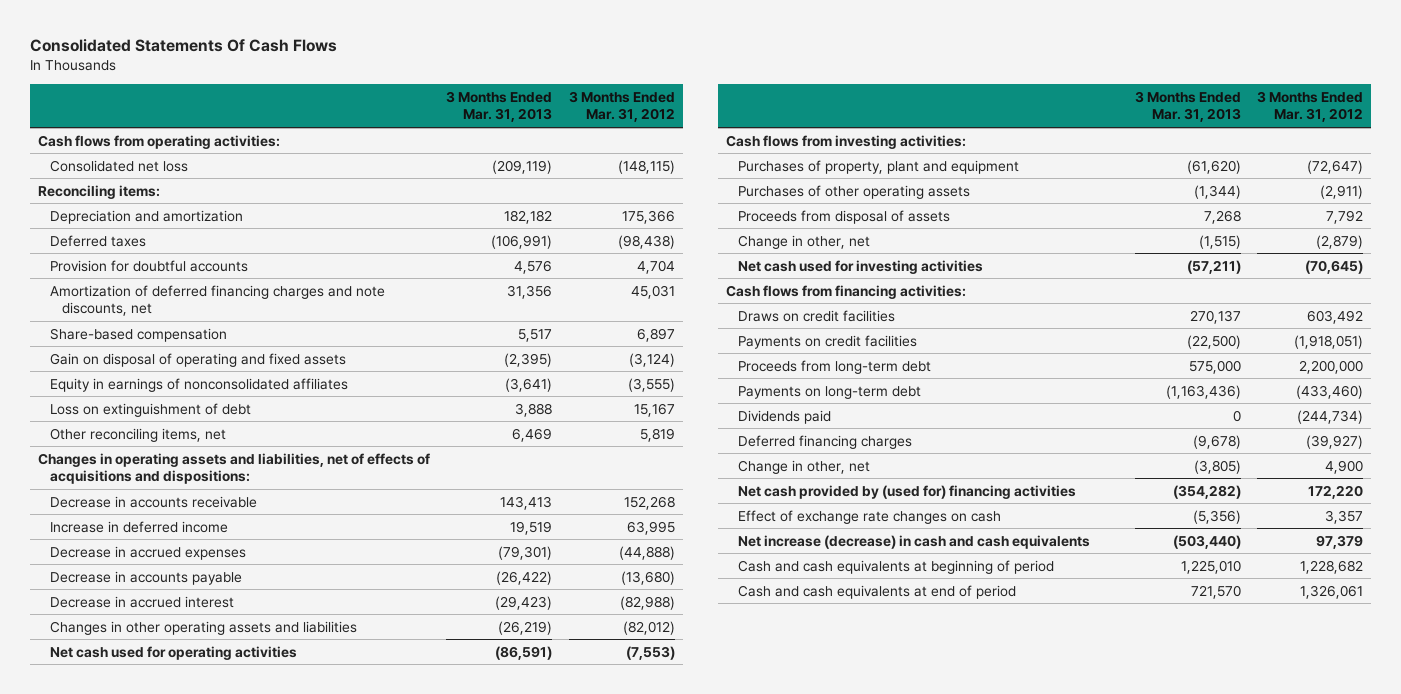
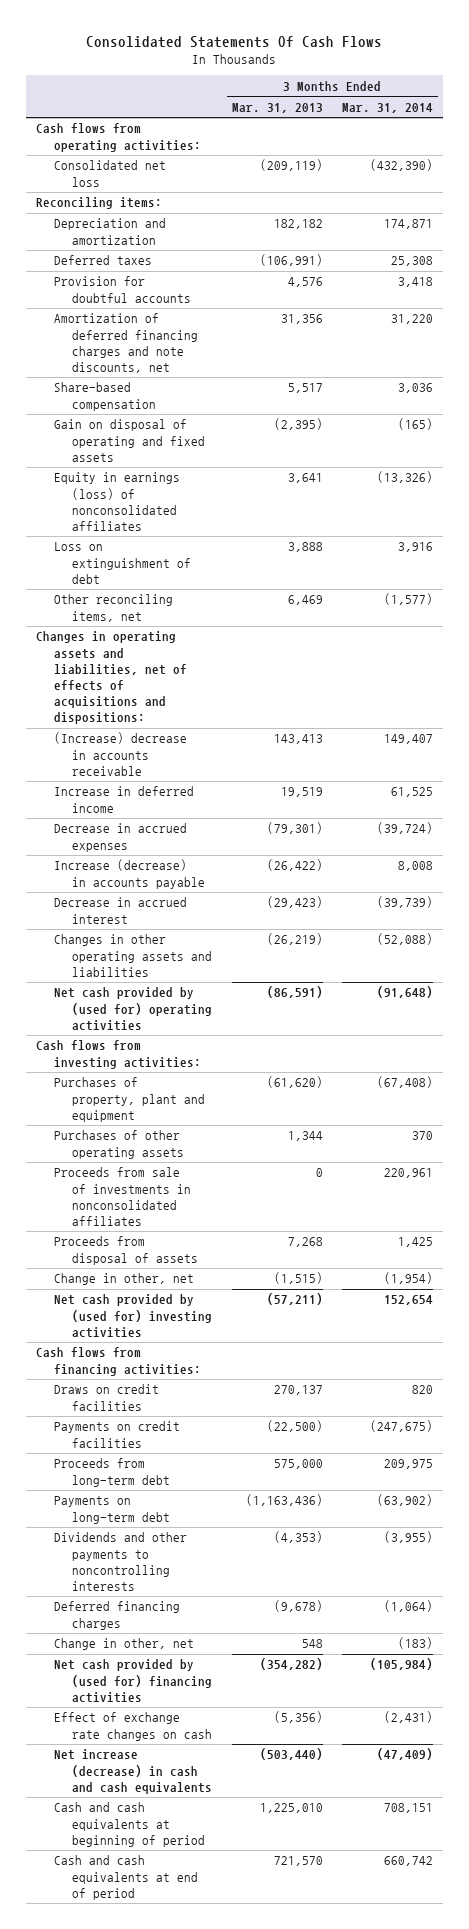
- | 3 Months Ended Mar. 31, 2013 | 3 Months Ended Mar. 31, 2012
+ | 3 Months Ended Mar. 31, 2013 | 3 Months Ended Mar. 31, 2014
- Equity in earnings of nonconsolidated affiliates | (3,641) | (3,555)
+ Equity in earnings (loss) of nonconsolidated affiliates | 3,641 | (13,326)
- Decrease in accounts receivable | 143,413 | 152,268
+ (Increase) decrease in accounts receivable | 143,413 | 149,407
- Decrease in accounts payable | (26,422) | (13,680)
+ Increase (decrease) in accounts payable | (26,422) | 8,008
- Net cash used for operating activities | (86,591) | (7,553)
+ Net cash provided by (used for) operating activities | (86,591) | (91,648)
- Purchases of other operating assets | (1,344) | (2,911)
+ Purchases of other operating assets | 1,344 | 370
+ Proceeds from sale of investments in nonconsolidated affiliates | 0 | 220,961
- Net cash used for investing activities | (57,211) | (70,645)
+ Net cash provided by (used for) investing activities | (57,211) | 152,654
- Dividends paid | 0 | (244,734)
+ Dividends and other payments to noncontrolling interests | (4,353) | (3,955)
- Change in other, net | (3,805) | 4,900
+ Change in other, net | 548 | (183)

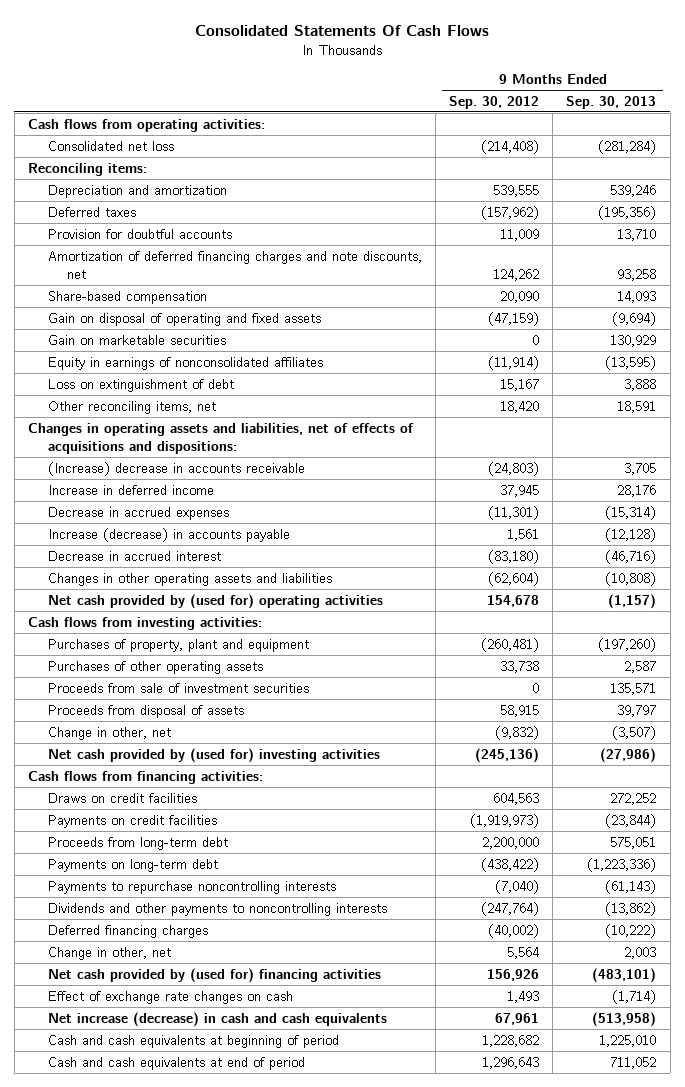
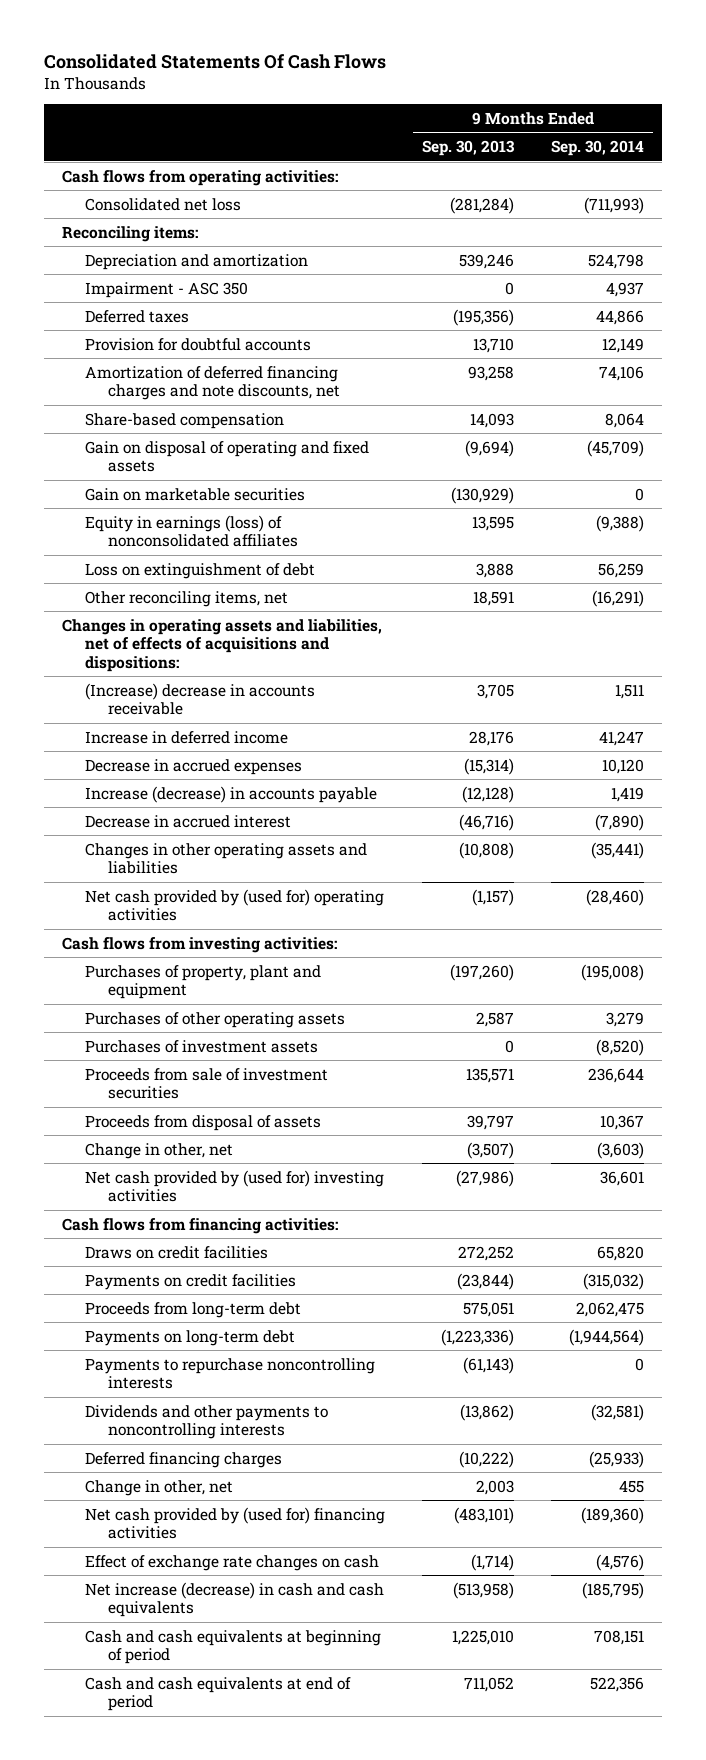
- | 9 Months Ended Sep. 30, 2012 | 9 Months Ended Sep. 30, 2013
+ | 9 Months Ended Sep. 30, 2013 | 9 Months Ended Sep. 30, 2014
+ Impairment - ASC 350 | 0 | 4,937
- Gain on marketable securities | 0 | 130,929
- Equity in earnings of nonconsolidated affiliates | (11,914) | (13,595)
+ Gain on marketable securities | (130,929) | 0
+ Equity in earnings (loss) of nonconsolidated affiliates | 13,595 | (9,388)
+ Purchases of investment assets | 0 | (8,520)

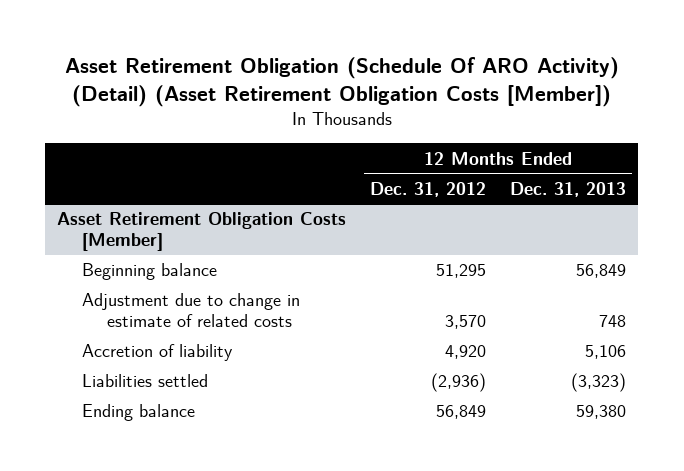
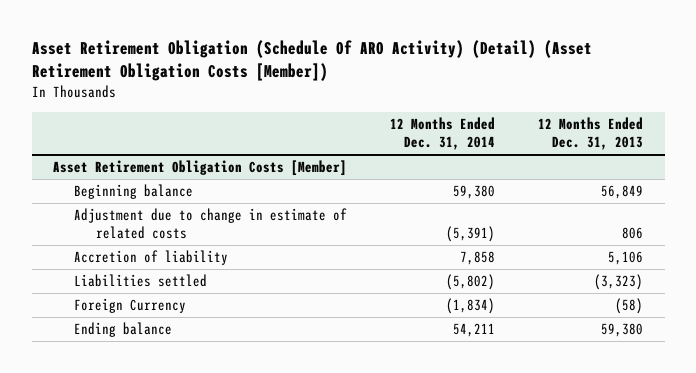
- | 12 Months Ended Dec. 31, 2012 | 12 Months Ended Dec. 31, 2013
+ | 12 Months Ended Dec. 31, 2014 | 12 Months Ended Dec. 31, 2013
@ Asset Retirement Obligation Costs [Member]
- Adjustment due to change in estimate of related costs | 3,570 | 748
+ Adjustment due to change in estimate of related costs | (5,391) | 806
+ Foreign Currency | (1,834) | (58)

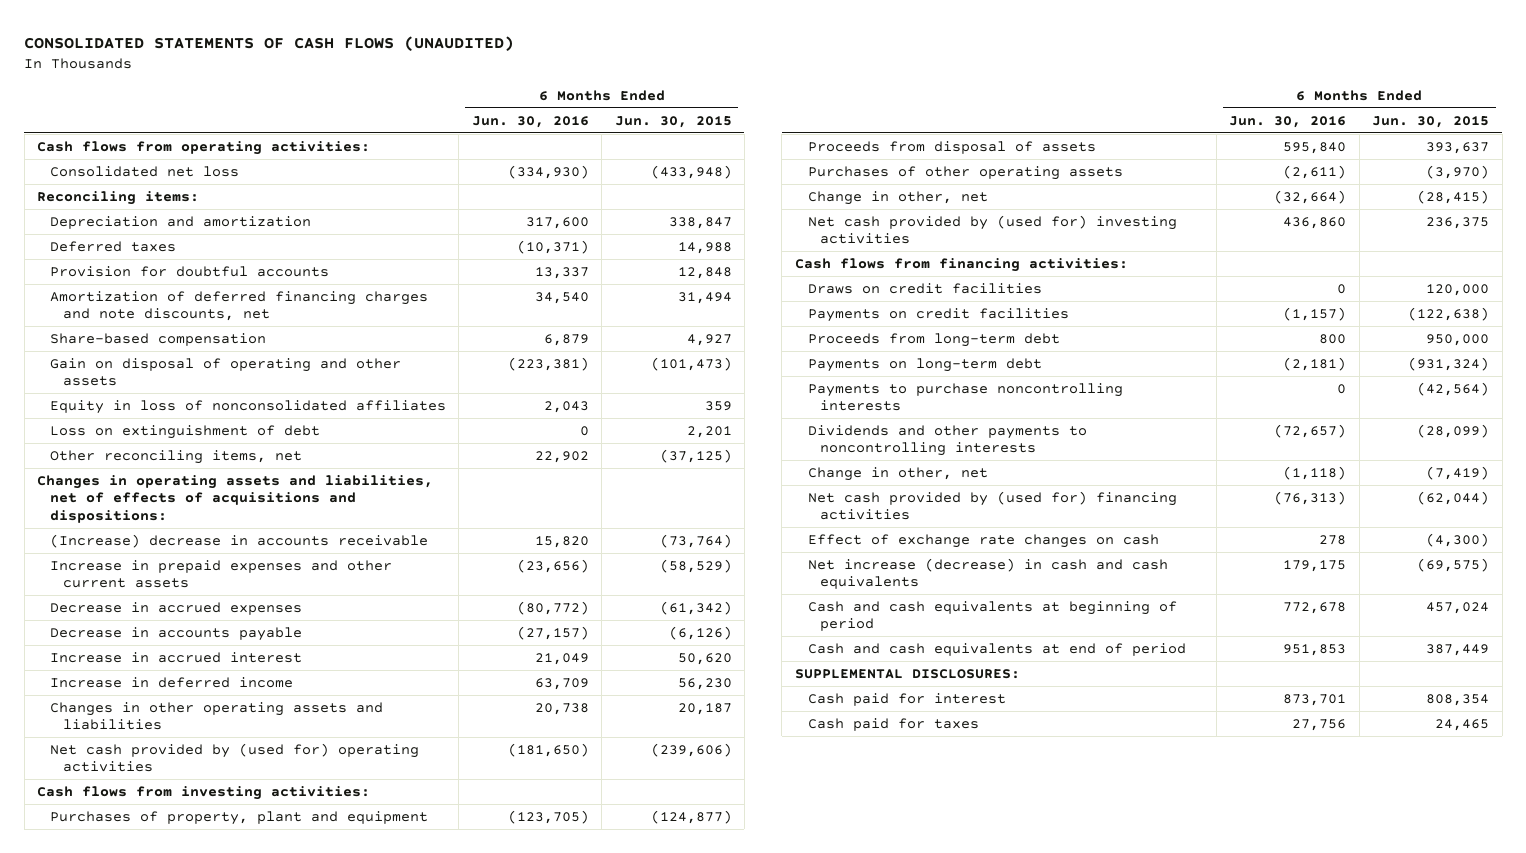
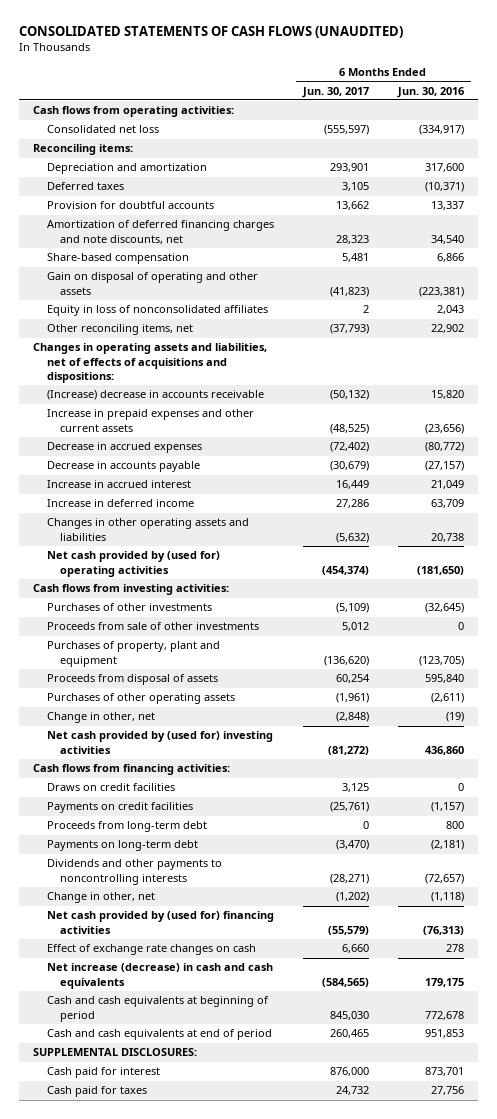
- | 6 Months Ended Jun. 30, 2016 | 6 Months Ended Jun. 30, 2015
+ | 6 Months Ended Jun. 30, 2017 | 6 Months Ended Jun. 30, 2016
- Consolidated net loss | (334,930) | (433,948)
+ Consolidated net loss | (555,597) | (334,917)
- Share-based compensation | 6,879 | 4,927
+ Share-based compensation | 5,481 | 6,866
- Loss on extinguishment of debt | 0 | 2,201
+ Purchases of other investments | (5,109) | (32,645)
+ Proceeds from sale of other investments | 5,012 | 0
- Change in other, net | (32,664) | (28,415)
+ Change in other, net | (2,848) | (19)
- Payments to purchase noncontrolling interests | 0 | (42,564)

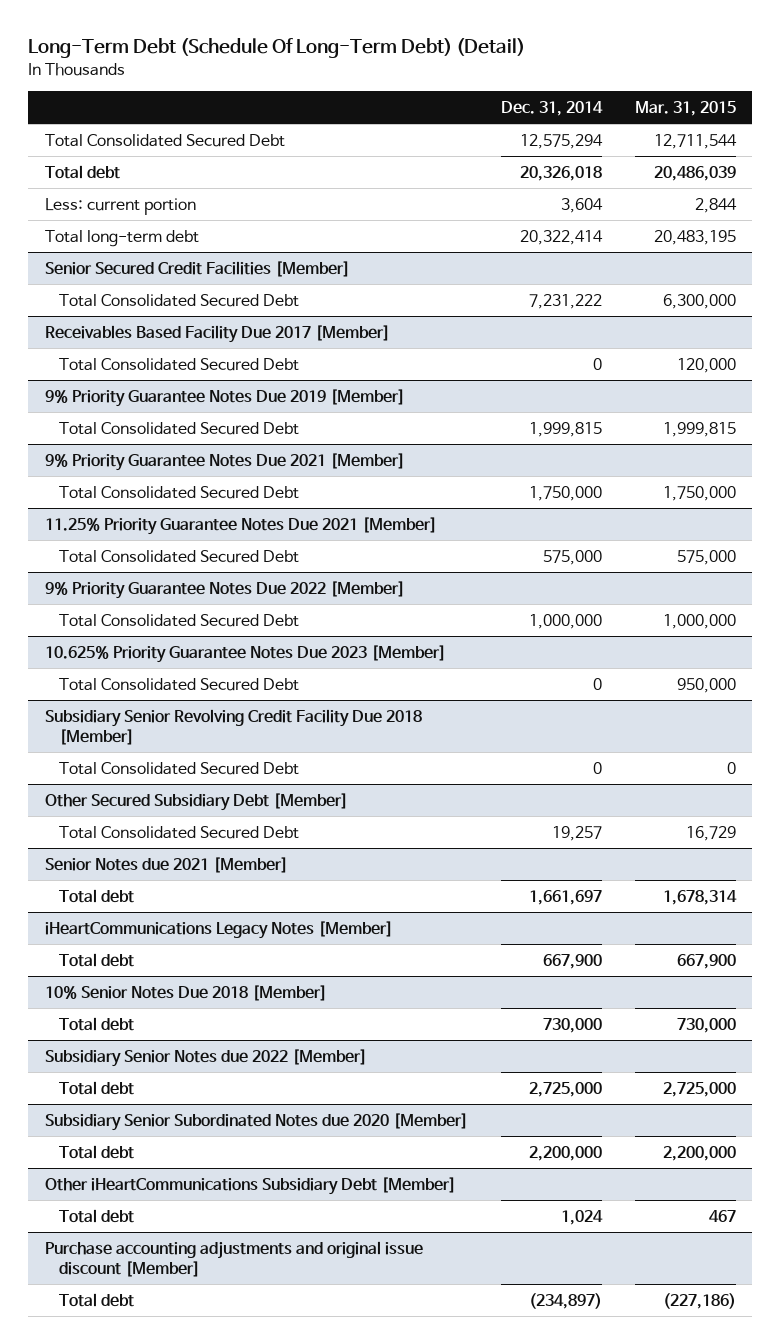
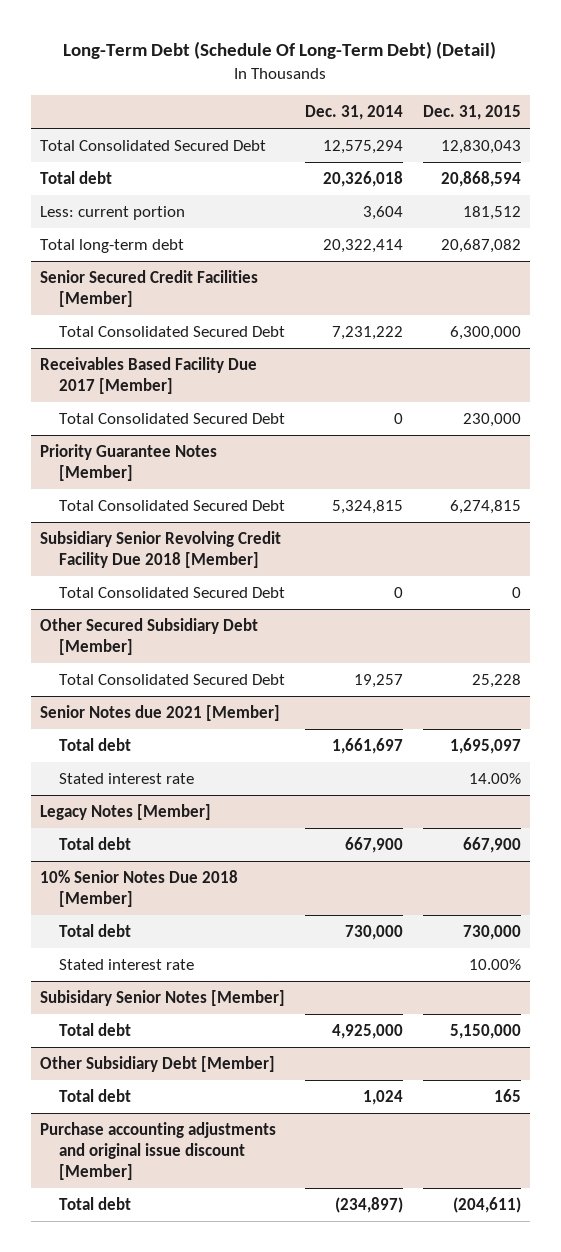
- | Dec. 31, 2014 | Mar. 31, 2015
+ | Dec. 31, 2014 | Dec. 31, 2015
- 9% Priority Guarantee Notes Due 2019 [Member]
- Total Consolidated Secured Debt | 1,999,815 | 1,999,815
- 9% Priority Guarantee Notes Due 2021 [Member]
- Total Consolidated Secured Debt | 1,750,000 | 1,750,000
- 11.25% Priority Guarantee Notes Due 2021 [Member]
- Total Consolidated Secured Debt | 575,000 | 575,000
- 9% Priority Guarantee Notes Due 2022 [Member]
- Total Consolidated Secured Debt | 1,000,000 | 1,000,000
- 10.625% Priority Guarantee Notes Due 2023 [Member]
- Total Consolidated Secured Debt | 0 | 950,000
+ Priority Guarantee Notes [Member]
+ Total Consolidated Secured Debt | 5,324,815 | 6,274,815
- iHeartCommunications Legacy Notes [Member]
@ Senior Notes due 2021 [Member]
+ Stated interest rate | | 14.00%
+ Legacy Notes [Member]
- Subsidiary Senior Notes due 2022 [Member]
- Total debt | 2,725,000 | 2,725,000
- Subsidiary Senior Subordinated Notes due 2020 [Member]
- Total debt | 2,200,000 | 2,200,000
- Other iHeartCommunications Subsidiary Debt [Member]
@ 10% Senior Notes Due 2018 [Member]
+ Stated interest rate | | 10.00%
+ Subisidary Senior Notes [Member]
+ Total debt | 4,925,000 | 5,150,000
+ Other Subsidiary Debt [Member]

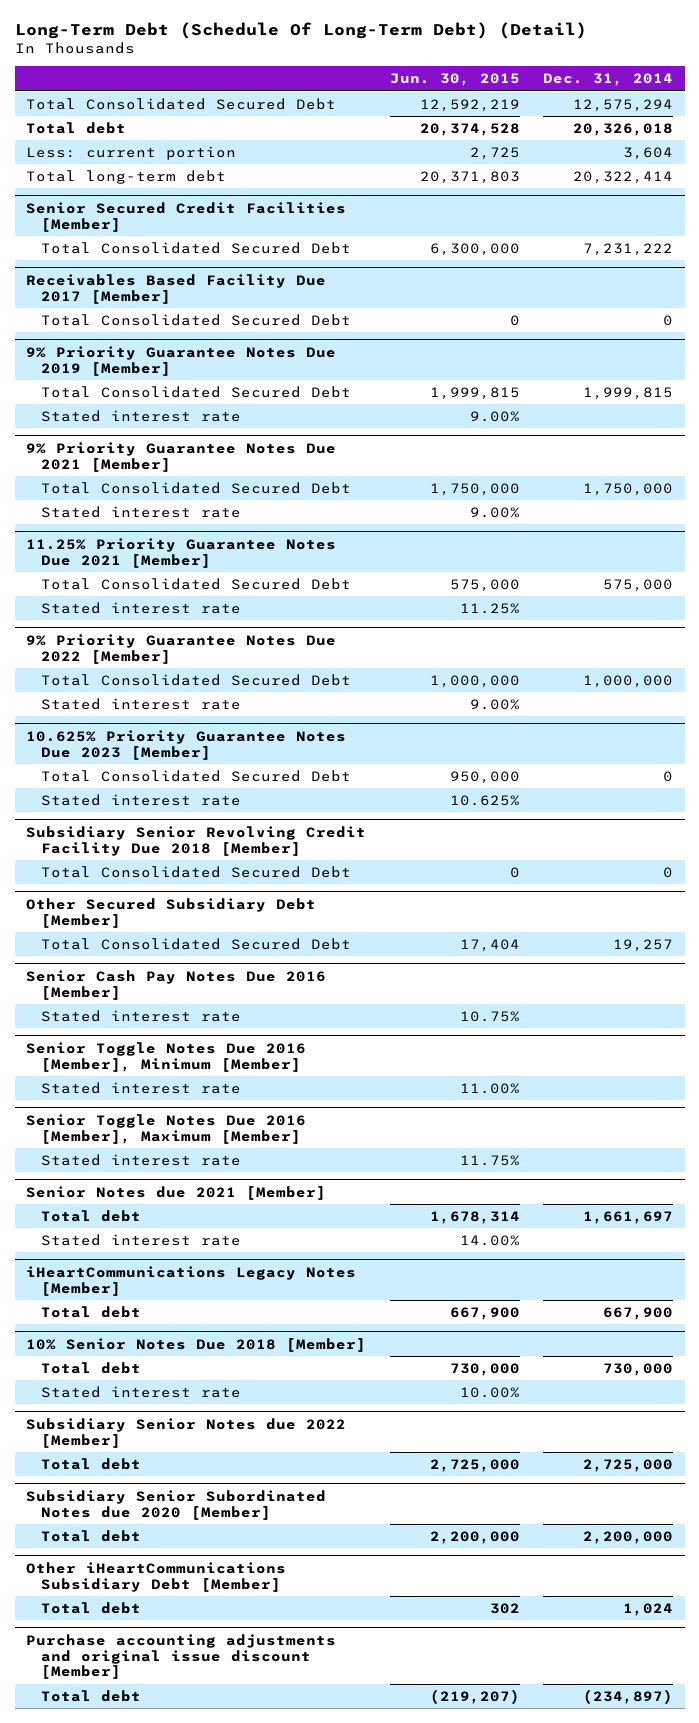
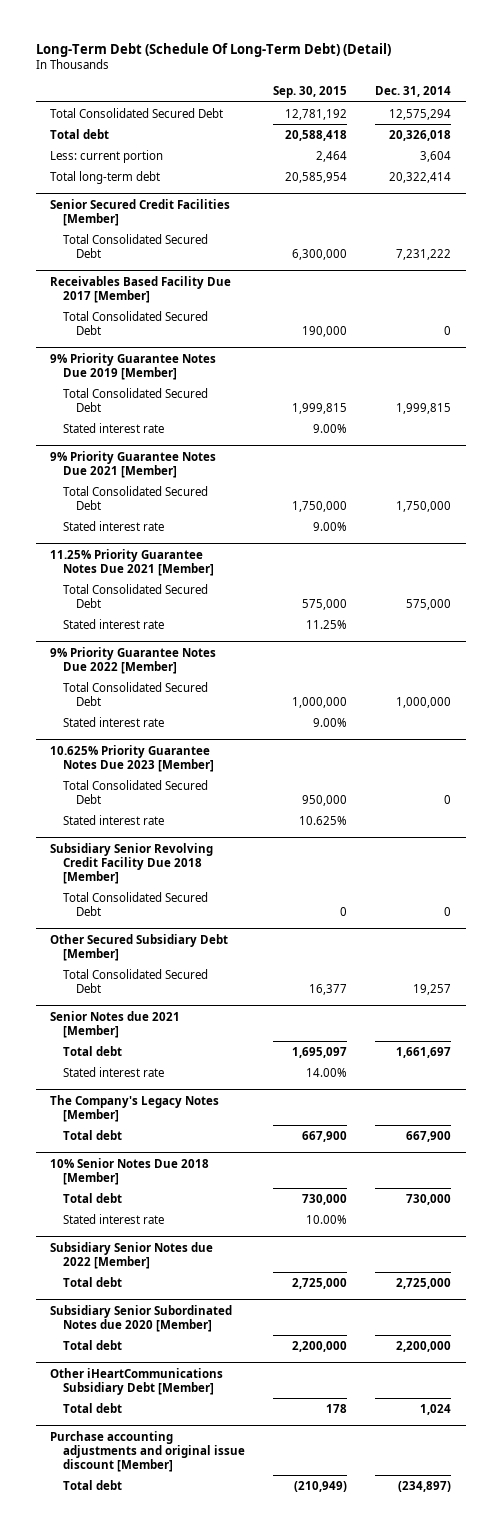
- | Jun. 30, 2015 | Dec. 31, 2014
+ | Sep. 30, 2015 | Dec. 31, 2014
- Senior Cash Pay Notes Due 2016 [Member]
- Stated interest rate | 10.75% |
- Senior Toggle Notes Due 2016 [Member], Minimum [Member]
- Stated interest rate | 11.00% |
- Senior Toggle Notes Due 2016 [Member], Maximum [Member]
- Stated interest rate | 11.75% |
- iHeartCommunications Legacy Notes [Member]
+ The Company's Legacy Notes [Member]

